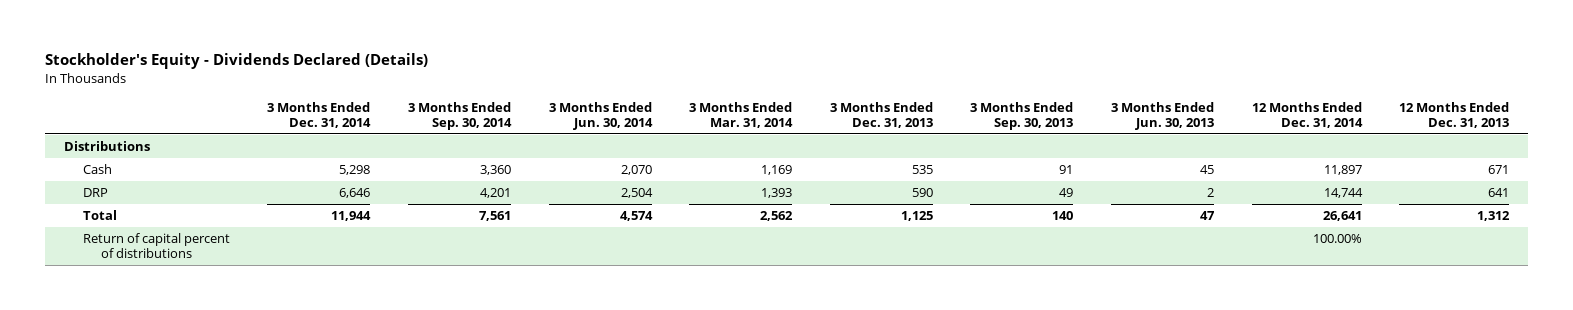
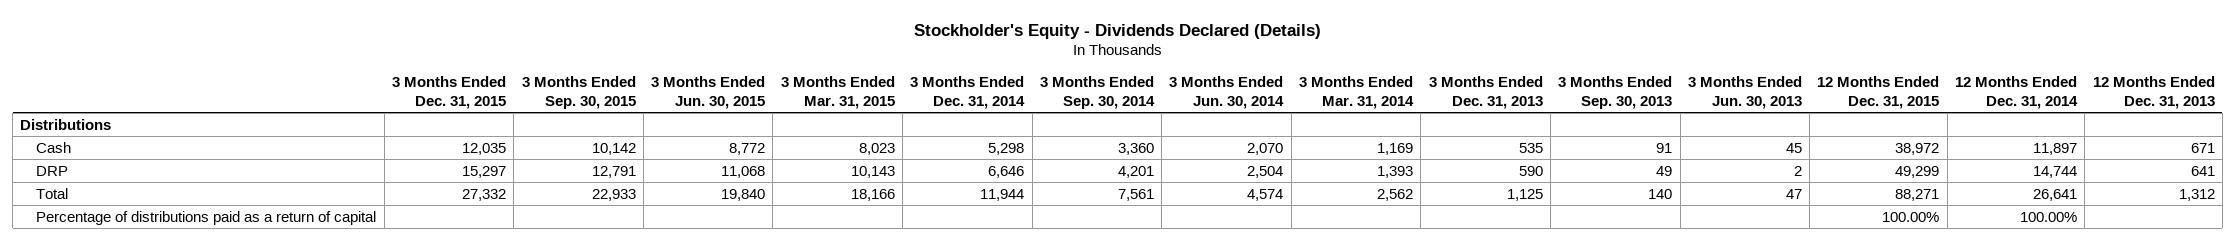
- | 3 Months Ended Dec. 31, 2014 | 3 Months Ended Sep. 30, 2014 | 3 Months Ended Jun. 30, 2014 | 3 Months Ended Mar. 31, 2014 | 3 Months Ended Dec. 31, 2013 | 3 Months Ended Sep. 30, 2013 | 3 Months Ended Jun. 30, 2013 | 12 Months Ended Dec. 31, 2014 | 12 Months Ended Dec. 31, 2013
+ | 3 Months Ended Dec. 31, 2015 | 3 Months Ended Sep. 30, 2015 | 3 Months Ended Jun. 30, 2015 | 3 Months Ended Mar. 31, 2015 | 3 Months Ended Dec. 31, 2014 | 3 Months Ended Sep. 30, 2014 | 3 Months Ended Jun. 30, 2014 | 3 Months Ended Mar. 31, 2014 | 3 Months Ended Dec. 31, 2013 | 3 Months Ended Sep. 30, 2013 | 3 Months Ended Jun. 30, 2013 | 12 Months Ended Dec. 31, 2015 | 12 Months Ended Dec. 31, 2014 | 12 Months Ended Dec. 31, 2013
- Return of capital percent of distributions | | | | | | | | 100.00% |
+ Percentage of distributions paid as a return of capital | | | | | | | | | | | | 100.00% | 100.00% |

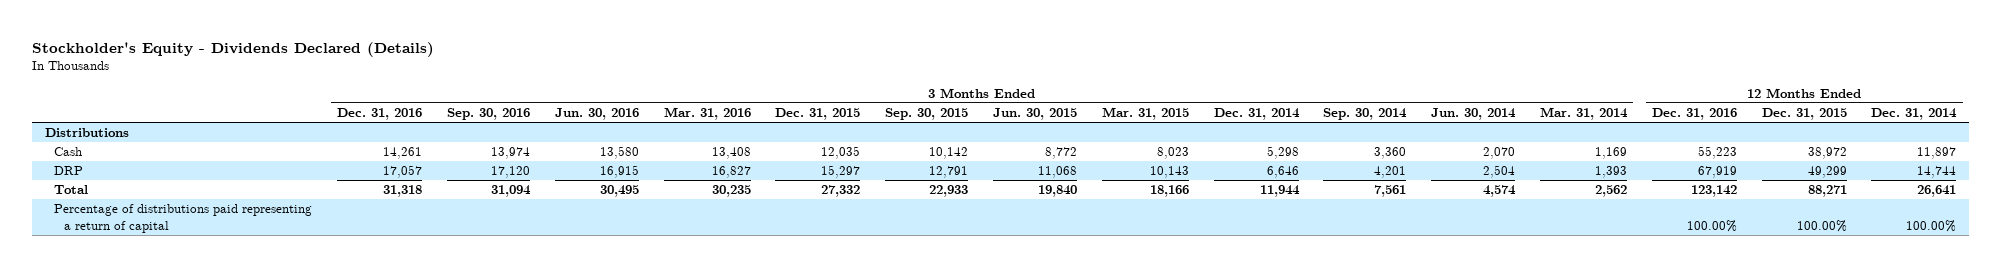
- | 3 Months Ended Dec. 31, 2015 | 3 Months Ended Sep. 30, 2015 | 3 Months Ended Jun. 30, 2015 | 3 Months Ended Mar. 31, 2015 | 3 Months Ended Dec. 31, 2014 | 3 Months Ended Sep. 30, 2014 | 3 Months Ended Jun. 30, 2014 | 3 Months Ended Mar. 31, 2014 | 3 Months Ended Dec. 31, 2013 | 3 Months Ended Sep. 30, 2013 | 3 Months Ended Jun. 30, 2013 | 12 Months Ended Dec. 31, 2015 | 12 Months Ended Dec. 31, 2014 | 12 Months Ended Dec. 31, 2013
+ | 3 Months Ended Dec. 31, 2016 | 3 Months Ended Sep. 30, 2016 | 3 Months Ended Jun. 30, 2016 | 3 Months Ended Mar. 31, 2016 | 3 Months Ended Dec. 31, 2015 | 3 Months Ended Sep. 30, 2015 | 3 Months Ended Jun. 30, 2015 | 3 Months Ended Mar. 31, 2015 | 3 Months Ended Dec. 31, 2014 | 3 Months Ended Sep. 30, 2014 | 3 Months Ended Jun. 30, 2014 | 3 Months Ended Mar. 31, 2014 | 12 Months Ended Dec. 31, 2016 | 12 Months Ended Dec. 31, 2015 | 12 Months Ended Dec. 31, 2014
- Percentage of distributions paid as a return of capital | | | | | | | | | | | | 100.00% | 100.00% |
+ Percentage of distributions paid representing a return of capital | | | | | | | | | | | | | 100.00% | 100.00% | 100.00%

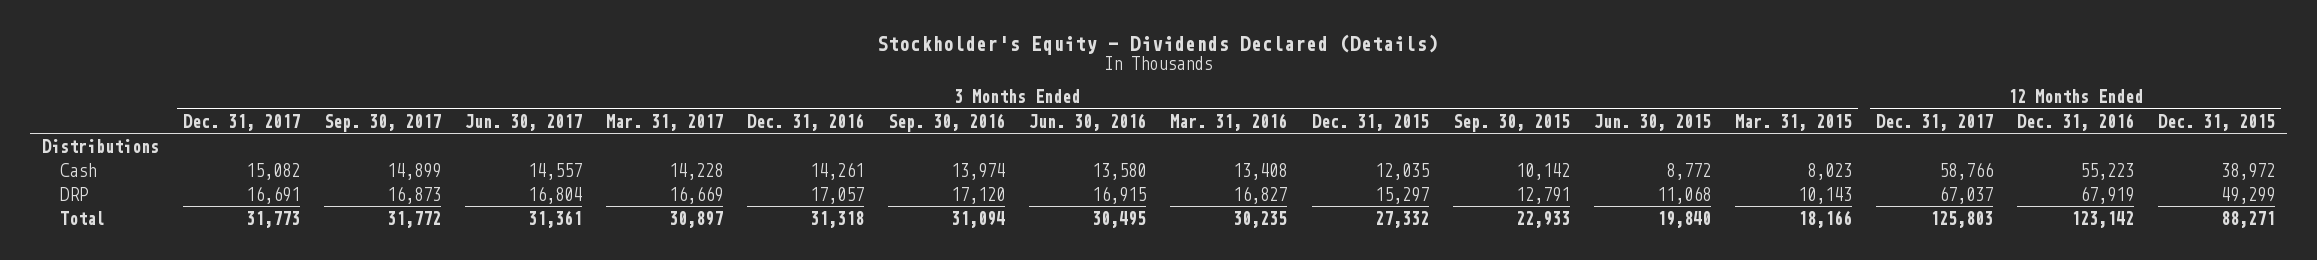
- | 3 Months Ended Dec. 31, 2016 | 3 Months Ended Sep. 30, 2016 | 3 Months Ended Jun. 30, 2016 | 3 Months Ended Mar. 31, 2016 | 3 Months Ended Dec. 31, 2015 | 3 Months Ended Sep. 30, 2015 | 3 Months Ended Jun. 30, 2015 | 3 Months Ended Mar. 31, 2015 | 3 Months Ended Dec. 31, 2014 | 3 Months Ended Sep. 30, 2014 | 3 Months Ended Jun. 30, 2014 | 3 Months Ended Mar. 31, 2014 | 12 Months Ended Dec. 31, 2016 | 12 Months Ended Dec. 31, 2015 | 12 Months Ended Dec. 31, 2014
+ | 3 Months Ended Dec. 31, 2017 | 3 Months Ended Sep. 30, 2017 | 3 Months Ended Jun. 30, 2017 | 3 Months Ended Mar. 31, 2017 | 3 Months Ended Dec. 31, 2016 | 3 Months Ended Sep. 30, 2016 | 3 Months Ended Jun. 30, 2016 | 3 Months Ended Mar. 31, 2016 | 3 Months Ended Dec. 31, 2015 | 3 Months Ended Sep. 30, 2015 | 3 Months Ended Jun. 30, 2015 | 3 Months Ended Mar. 31, 2015 | 12 Months Ended Dec. 31, 2017 | 12 Months Ended Dec. 31, 2016 | 12 Months Ended Dec. 31, 2015
- Percentage of distributions paid representing a return of capital | | | | | | | | | | | | | 100.00% | 100.00% | 100.00%

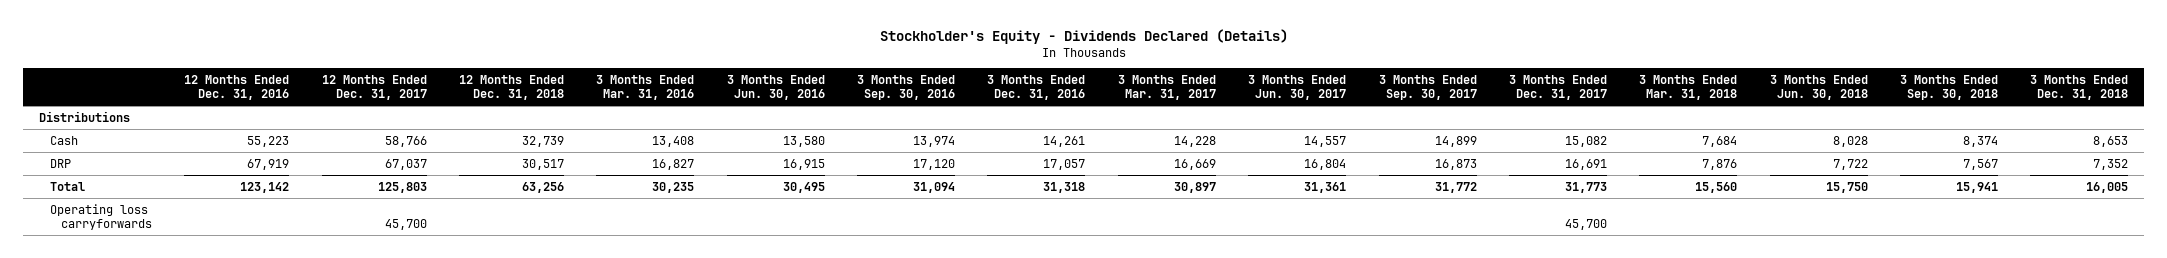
- | 3 Months Ended Dec. 31, 2017 | 3 Months Ended Sep. 30, 2017 | 3 Months Ended Jun. 30, 2017 | 3 Months Ended Mar. 31, 2017 | 3 Months Ended Dec. 31, 2016 | 3 Months Ended Sep. 30, 2016 | 3 Months Ended Jun. 30, 2016 | 3 Months Ended Mar. 31, 2016 | 3 Months Ended Dec. 31, 2015 | 3 Months Ended Sep. 30, 2015 | 3 Months Ended Jun. 30, 2015 | 3 Months Ended Mar. 31, 2015 | 12 Months Ended Dec. 31, 2017 | 12 Months Ended Dec. 31, 2016 | 12 Months Ended Dec. 31, 2015
+ | 12 Months Ended Dec. 31, 2016 | 12 Months Ended Dec. 31, 2017 | 12 Months Ended Dec. 31, 2018 | 3 Months Ended Mar. 31, 2016 | 3 Months Ended Jun. 30, 2016 | 3 Months Ended Sep. 30, 2016 | 3 Months Ended Dec. 31, 2016 | 3 Months Ended Mar. 31, 2017 | 3 Months Ended Jun. 30, 2017 | 3 Months Ended Sep. 30, 2017 | 3 Months Ended Dec. 31, 2017 | 3 Months Ended Mar. 31, 2018 | 3 Months Ended Jun. 30, 2018 | 3 Months Ended Sep. 30, 2018 | 3 Months Ended Dec. 31, 2018
+ Operating loss carryforwards | | 45,700 | | | | | | | | | 45,700 | | | |

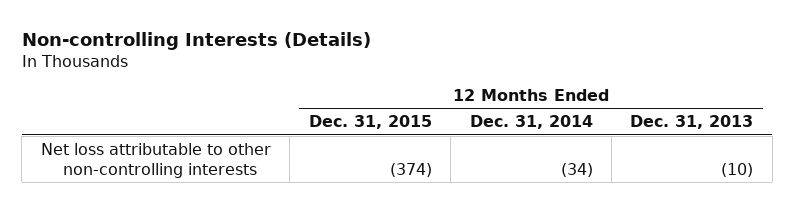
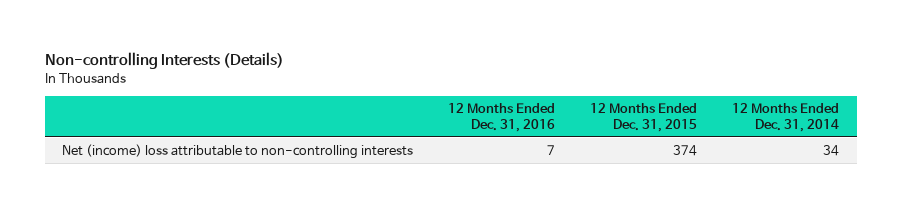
- | 12 Months Ended Dec. 31, 2015 | 12 Months Ended Dec. 31, 2014 | 12 Months Ended Dec. 31, 2013
+ | 12 Months Ended Dec. 31, 2016 | 12 Months Ended Dec. 31, 2015 | 12 Months Ended Dec. 31, 2014
- Net loss attributable to other non-controlling interests | (374) | (34) | (10)
+ Net (income) loss attributable to non-controlling interests | 7 | 374 | 34

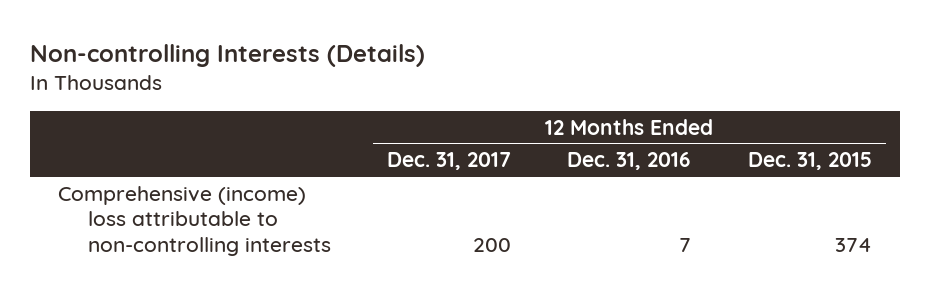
- | 12 Months Ended Dec. 31, 2016 | 12 Months Ended Dec. 31, 2015 | 12 Months Ended Dec. 31, 2014
+ | 12 Months Ended Dec. 31, 2017 | 12 Months Ended Dec. 31, 2016 | 12 Months Ended Dec. 31, 2015
- Net (income) loss attributable to non-controlling interests | 7 | 374 | 34
+ Comprehensive (income) loss attributable to non-controlling interests | 200 | 7 | 374

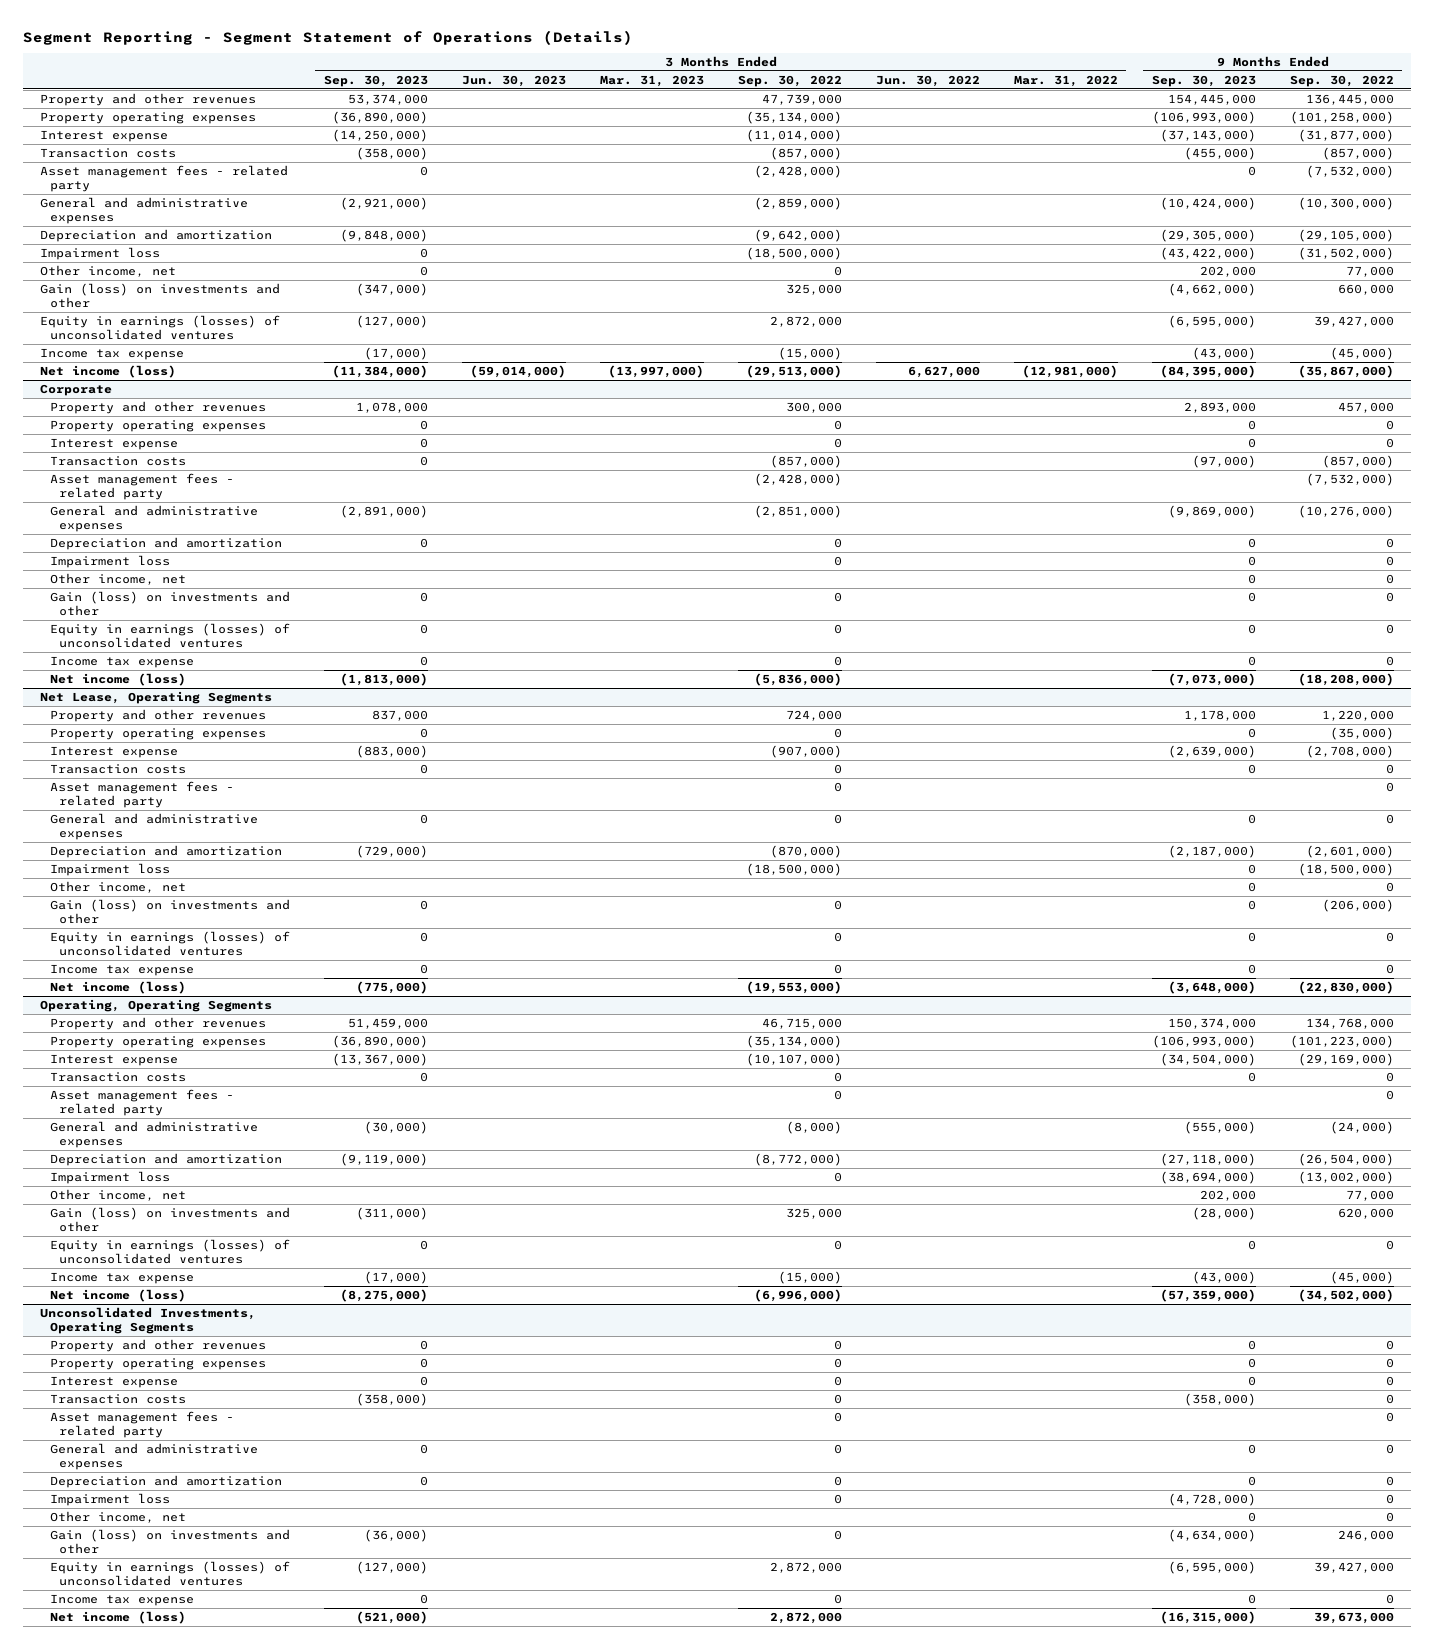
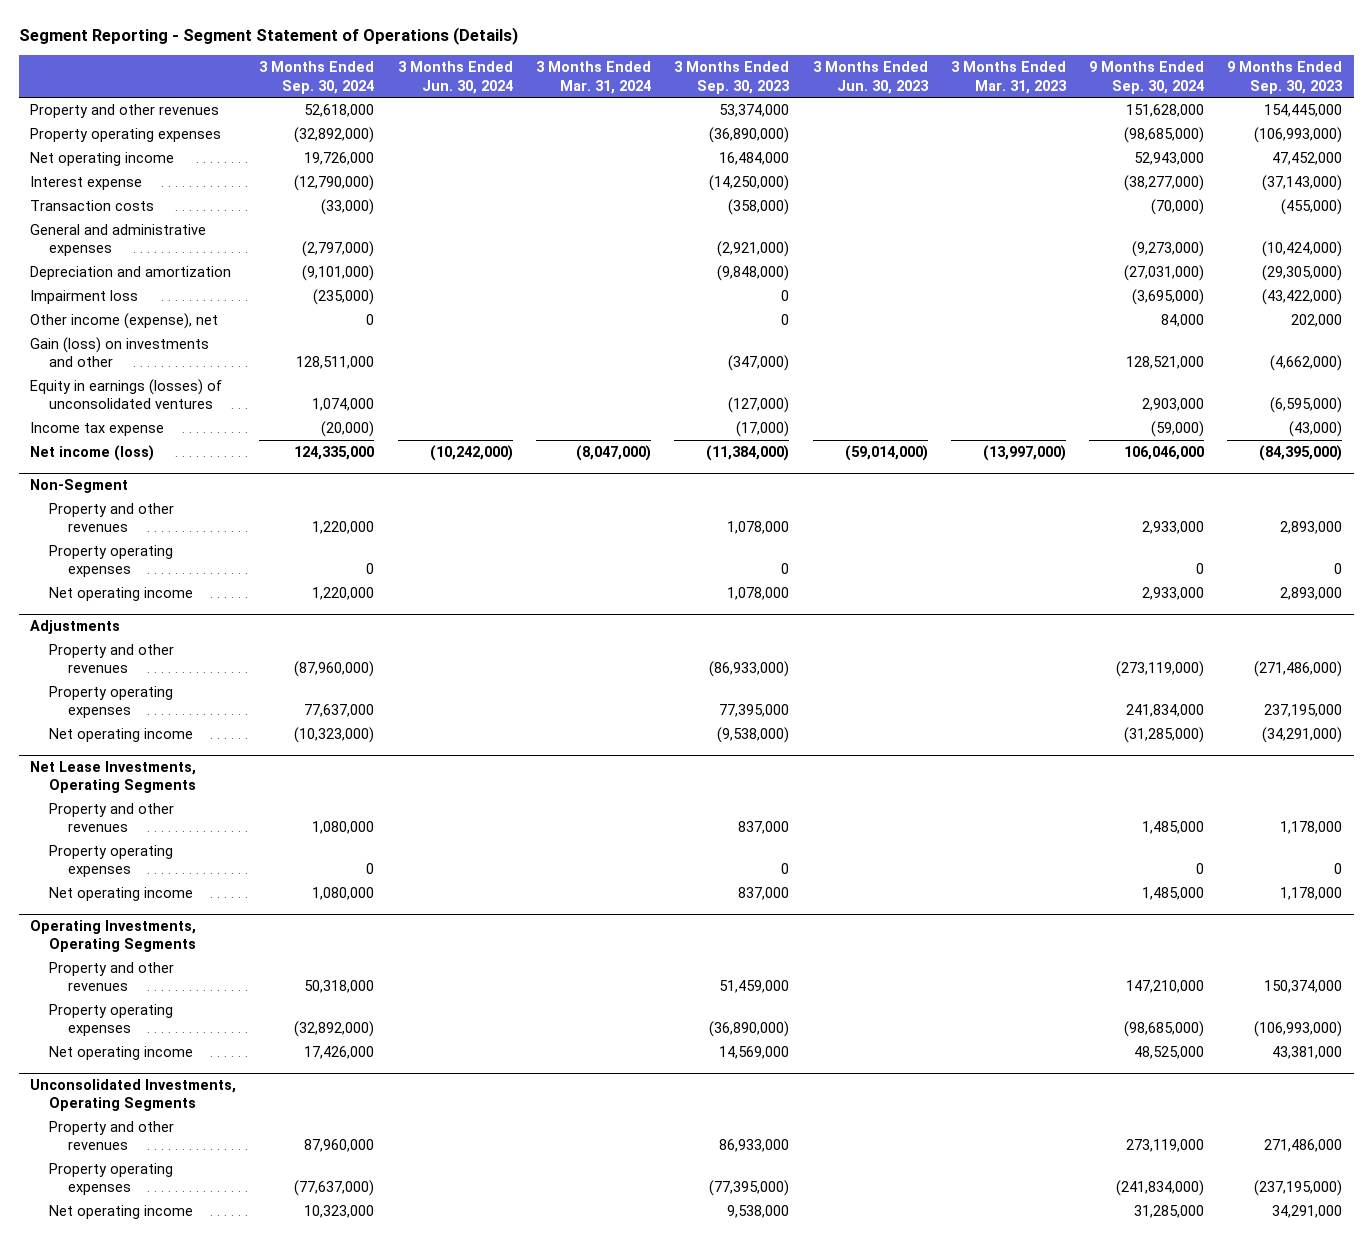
- | 3 Months Ended Sep. 30, 2023 | 3 Months Ended Jun. 30, 2023 | 3 Months Ended Mar. 31, 2023 | 3 Months Ended Sep. 30, 2022 | 3 Months Ended Jun. 30, 2022 | 3 Months Ended Mar. 31, 2022 | 9 Months Ended Sep. 30, 2023 | 9 Months Ended Sep. 30, 2022
+ | 3 Months Ended Sep. 30, 2024 | 3 Months Ended Jun. 30, 2024 | 3 Months Ended Mar. 31, 2024 | 3 Months Ended Sep. 30, 2023 | 3 Months Ended Jun. 30, 2023 | 3 Months Ended Mar. 31, 2023 | 9 Months Ended Sep. 30, 2024 | 9 Months Ended Sep. 30, 2023
+ Net operating income | 19,726,000 | | | 16,484,000 | | | 52,943,000 | 47,452,000
- Asset management fees - related party | 0 | | | (2,428,000) | | | 0 | (7,532,000)
- Other income, net | 0 | | | 0 | | | 202,000 | 77,000
+ Other income (expense), net | 0 | | | 0 | | | 84,000 | 202,000
- Corporate
+ Non-Segment
- Interest expense | 0 | | | 0 | | | 0 | 0
- Transaction costs | 0 | | | (857,000) | | | (97,000) | (857,000)
- Asset management fees - related party | | | | (2,428,000) | | | | (7,532,000)
- General and administrative expenses | (2,891,000) | | | (2,851,000) | | | (9,869,000) | (10,276,000)
- Depreciation and amortization | 0 | | | 0 | | | 0 | 0
- Impairment loss | | | | 0 | | | 0 | 0
- Other income, net | | | | | | | 0 | 0
- Gain (loss) on investments and other | 0 | | | 0 | | | 0 | 0
- Equity in earnings (losses) of unconsolidated ventures | 0 | | | 0 | | | 0 | 0
- Income tax expense | 0 | | | 0 | | | 0 | 0
- Net income (loss) | (1,813,000) | | | (5,836,000) | | | (7,073,000) | (18,208,000)
- Net Lease, Operating Segments
+ Net operating income | 1,220,000 | | | 1,078,000 | | | 2,933,000 | 2,893,000
+ Adjustments
+ Property and other revenues | (87,960,000) | | | (86,933,000) | | | (273,119,000) | (271,486,000)
+ Property operating expenses | 77,637,000 | | | 77,395,000 | | | 241,834,000 | 237,195,000
+ Net operating income | (10,323,000) | | | (9,538,000) | | | (31,285,000) | (34,291,000)
+ Net Lease Investments, Operating Segments
- Interest expense | (883,000) | | | (907,000) | | | (2,639,000) | (2,708,000)
- Transaction costs | 0 | | | 0 | | | 0 | 0
- Asset management fees - related party | | | | 0 | | | | 0
- General and administrative expenses | 0 | | | 0 | | | 0 | 0
- Depreciation and amortization | (729,000) | | | (870,000) | | | (2,187,000) | (2,601,000)
- Impairment loss | | | | (18,500,000) | | | 0 | (18,500,000)
- Other income, net | | | | | | | 0 | 0
- Gain (loss) on investments and other | 0 | | | 0 | | | 0 | (206,000)
- Equity in earnings (losses) of unconsolidated ventures | 0 | | | 0 | | | 0 | 0
- Income tax expense | 0 | | | 0 | | | 0 | 0
- Net income (loss) | (775,000) | | | (19,553,000) | | | (3,648,000) | (22,830,000)
- Operating, Operating Segments
+ Net operating income | 1,080,000 | | | 837,000 | | | 1,485,000 | 1,178,000
+ Operating Investments, Operating Segments
- Interest expense | (13,367,000) | | | (10,107,000) | | | (34,504,000) | (29,169,000)
- Transaction costs | 0 | | | 0 | | | 0 | 0
- Asset management fees - related party | | | | 0 | | | | 0
- General and administrative expenses | (30,000) | | | (8,000) | | | (555,000) | (24,000)
- Depreciation and amortization | (9,119,000) | | | (8,772,000) | | | (27,118,000) | (26,504,000)
- Impairment loss | | | | 0 | | | (38,694,000) | (13,002,000)
- Other income, net | | | | | | | 202,000 | 77,000
- Gain (loss) on investments and other | (311,000) | | | 325,000 | | | (28,000) | 620,000
- Equity in earnings (losses) of unconsolidated ventures | 0 | | | 0 | | | 0 | 0
- Income tax expense | (17,000) | | | (15,000) | | | (43,000) | (45,000)
- Net income (loss) | (8,275,000) | | | (6,996,000) | | | (57,359,000) | (34,502,000)
+ Net operating income | 17,426,000 | | | 14,569,000 | | | 48,525,000 | 43,381,000
@ Unconsolidated Investments, Operating Segments
- Property and other revenues | 0 | | | 0 | | | 0 | 0
- Property operating expenses | 0 | | | 0 | | | 0 | 0
- Interest expense | 0 | | | 0 | | | 0 | 0
- Transaction costs | (358,000) | | | 0 | | | (358,000) | 0
- Asset management fees - related party | | | | 0 | | | | 0
- General and administrative expenses | 0 | | | 0 | | | 0 | 0
- Depreciation and amortization | 0 | | | 0 | | | 0 | 0
- Impairment loss | | | | 0 | | | (4,728,000) | 0
- Other income, net | | | | | | | 0 | 0
- Gain (loss) on investments and other | (36,000) | | | 0 | | | (4,634,000) | 246,000
- Equity in earnings (losses) of unconsolidated ventures | (127,000) | | | 2,872,000 | | | (6,595,000) | 39,427,000
- Income tax expense | 0 | | | 0 | | | 0 | 0
- Net income (loss) | (521,000) | | | 2,872,000 | | | (16,315,000) | 39,673,000
+ Property and other revenues | 87,960,000 | | | 86,933,000 | | | 273,119,000 | 271,486,000
+ Property operating expenses | (77,637,000) | | | (77,395,000) | | | (241,834,000) | (237,195,000)
+ Net operating income | 10,323,000 | | | 9,538,000 | | | 31,285,000 | 34,291,000

